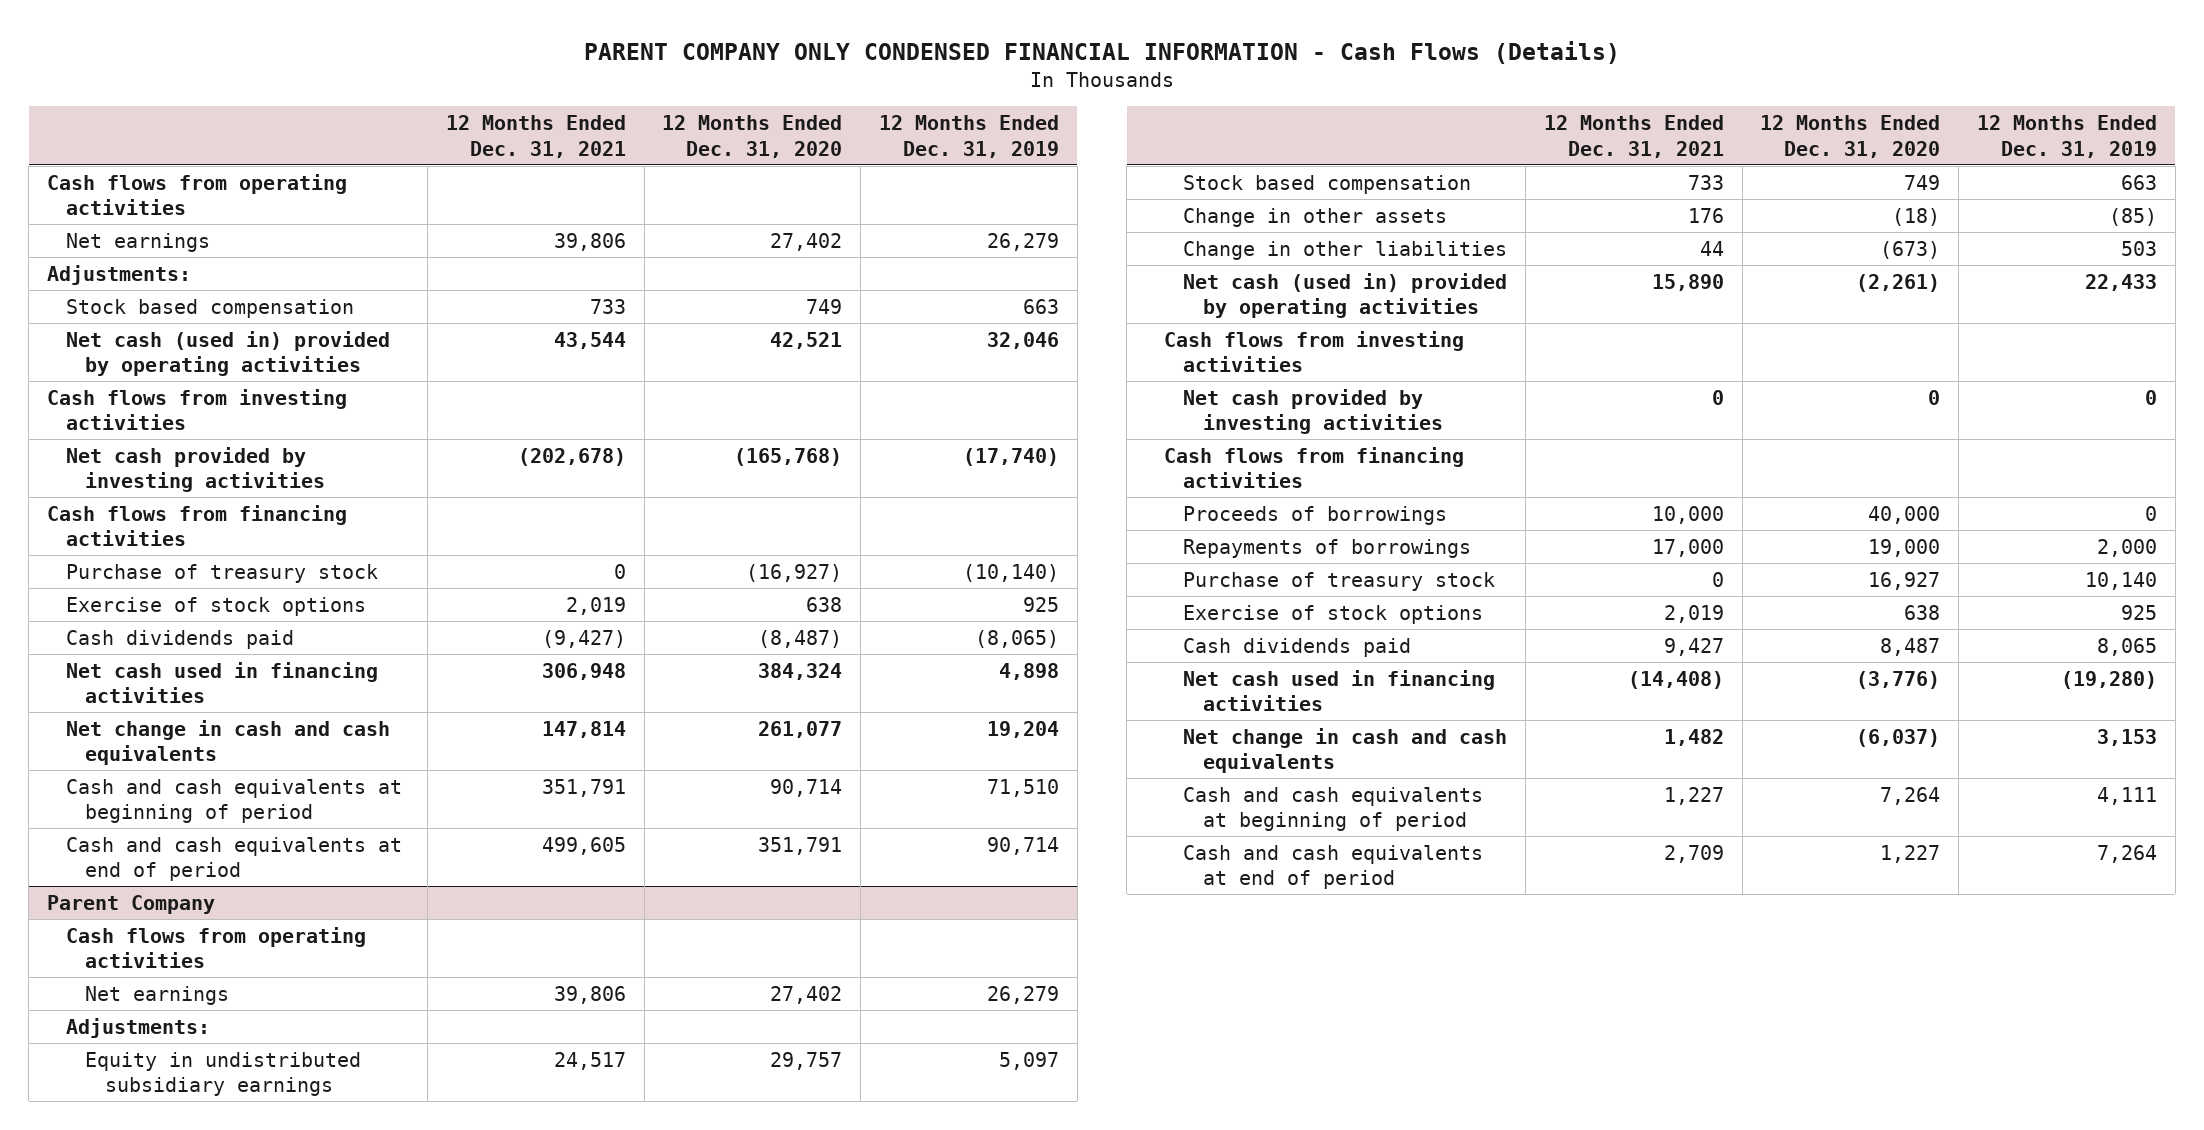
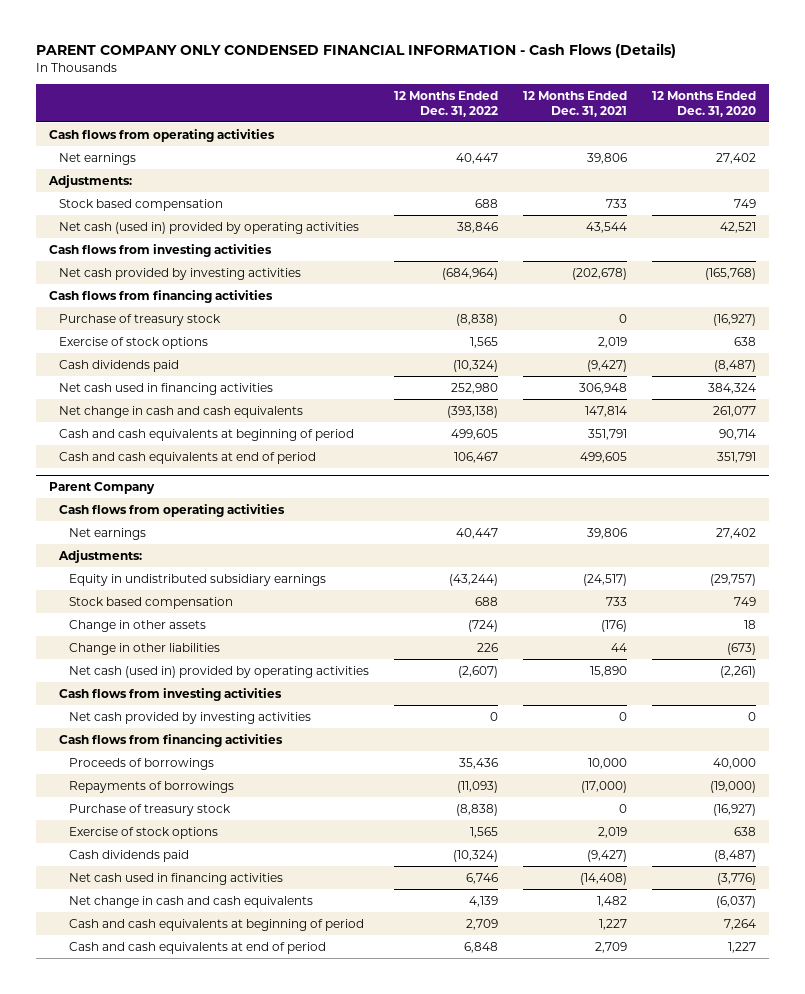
- | 12 Months Ended Dec. 31, 2021 | 12 Months Ended Dec. 31, 2020 | 12 Months Ended Dec. 31, 2019
+ | 12 Months Ended Dec. 31, 2022 | 12 Months Ended Dec. 31, 2021 | 12 Months Ended Dec. 31, 2020
@ Parent Company
- Equity in undistributed subsidiary earnings | 24,517 | 29,757 | 5,097
+ Equity in undistributed subsidiary earnings | (43,244) | (24,517) | (29,757)
- Change in other assets | 176 | (18) | (85)
+ Change in other assets | (724) | (176) | 18
- Repayments of borrowings | 17,000 | 19,000 | 2,000
- Purchase of treasury stock | 0 | 16,927 | 10,140
+ Repayments of borrowings | (11,093) | (17,000) | (19,000)
+ Purchase of treasury stock | (8,838) | 0 | (16,927)
- Cash dividends paid | 9,427 | 8,487 | 8,065
+ Cash dividends paid | (10,324) | (9,427) | (8,487)

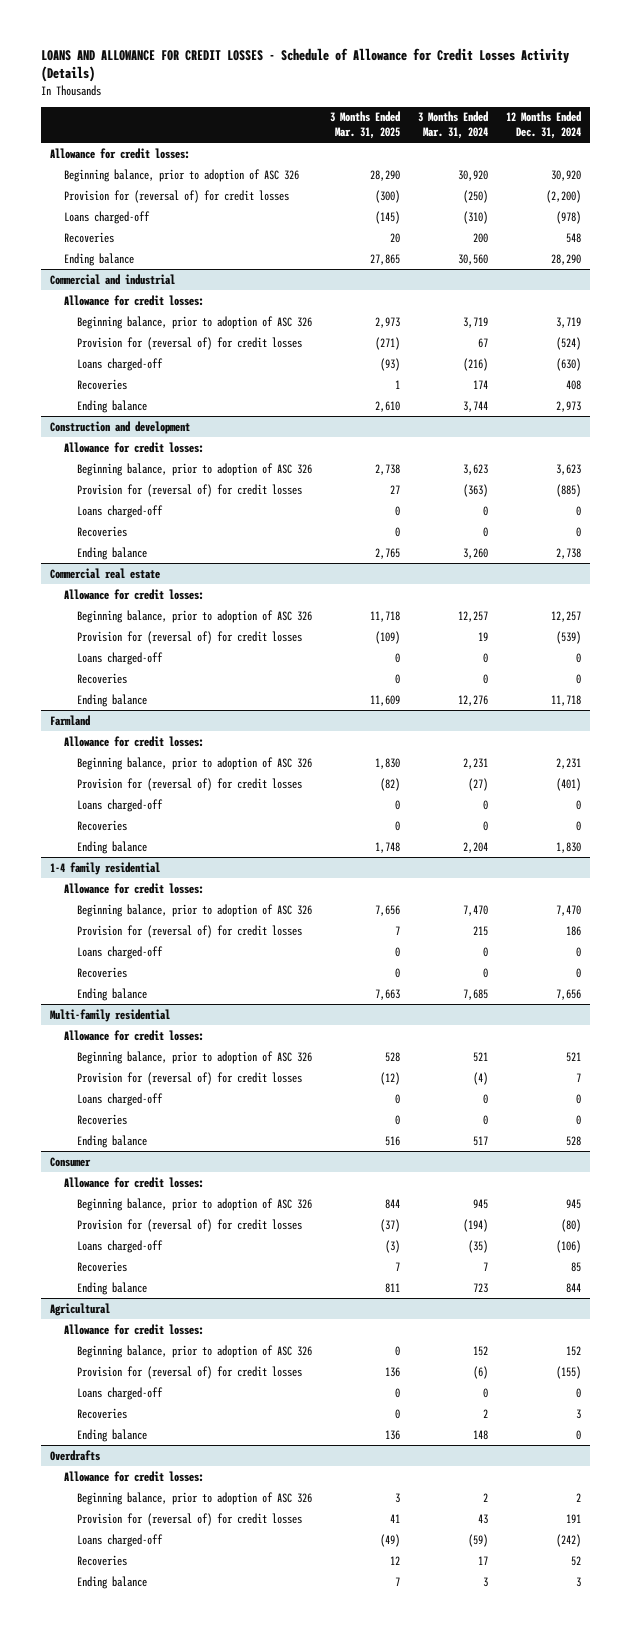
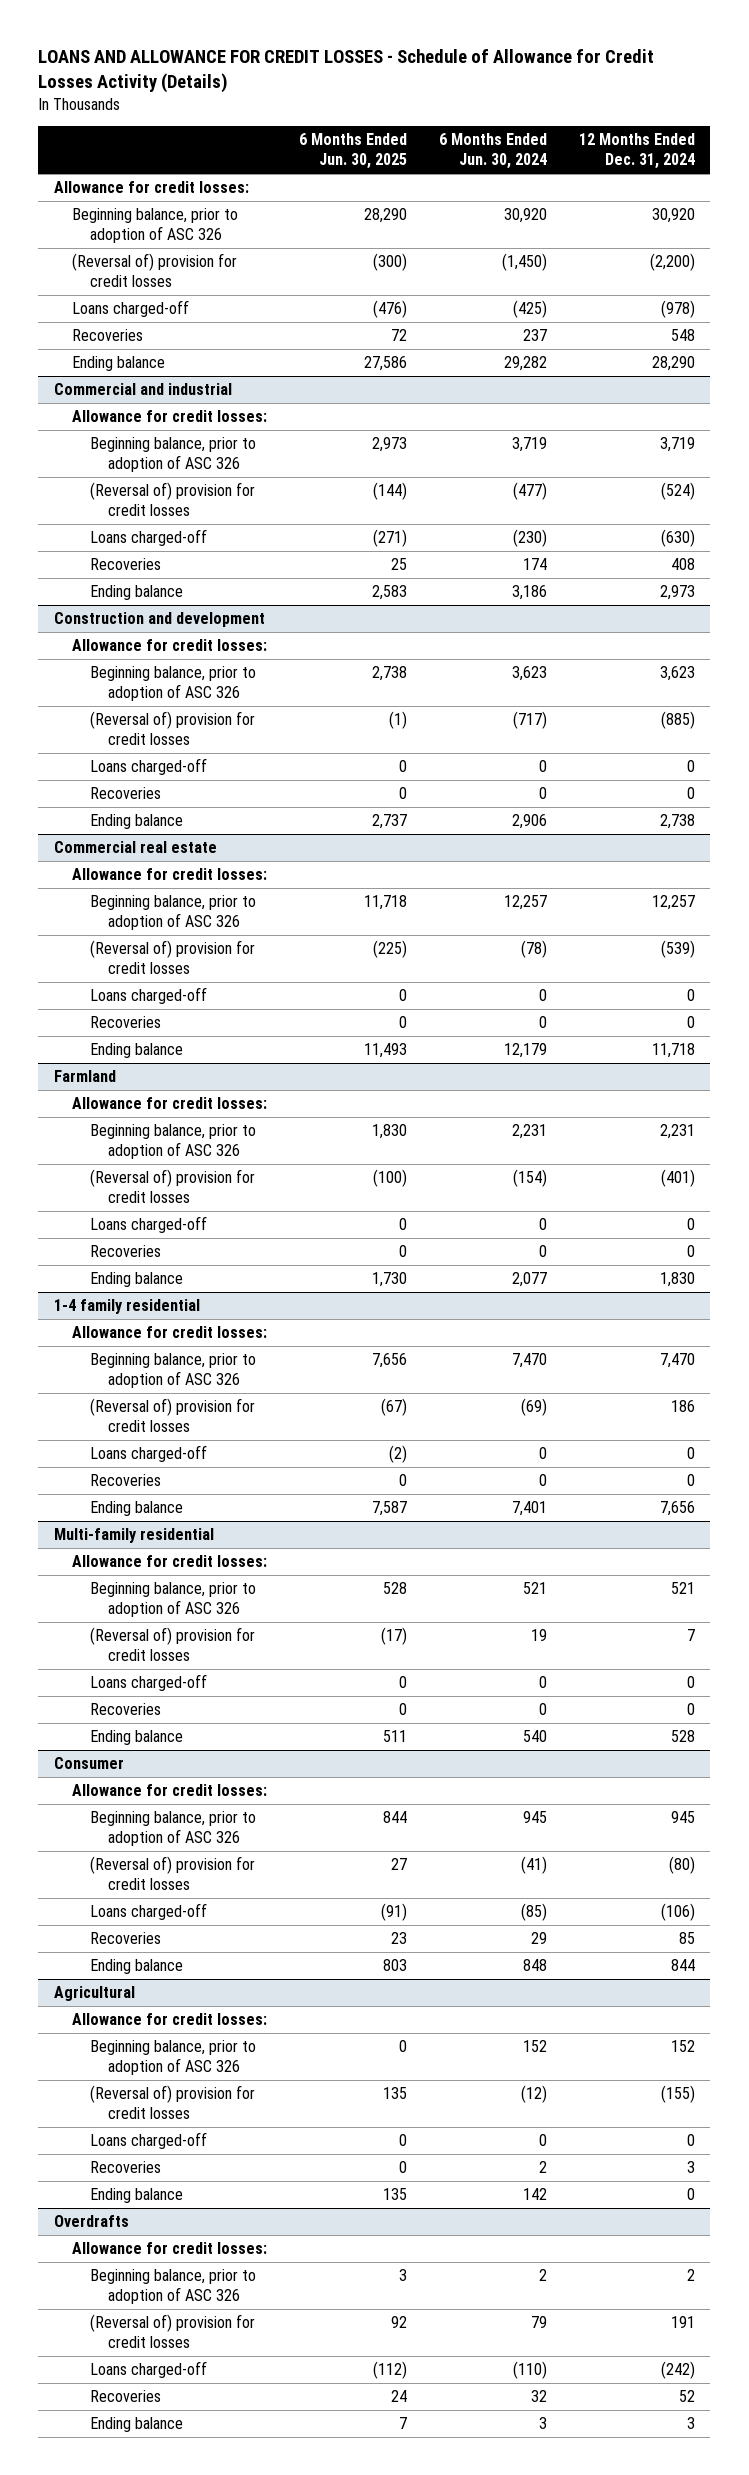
- | 3 Months Ended Mar. 31, 2025 | 3 Months Ended Mar. 31, 2024 | 12 Months Ended Dec. 31, 2024
+ | 6 Months Ended Jun. 30, 2025 | 6 Months Ended Jun. 30, 2024 | 12 Months Ended Dec. 31, 2024
- Provision for (reversal of) for credit losses | (300) | (250) | (2,200)
+ (Reversal of) provision for credit losses | (300) | (1,450) | (2,200)
@ Commercial and industrial
- Provision for (reversal of) for credit losses | (271) | 67 | (524)
+ (Reversal of) provision for credit losses | (144) | (477) | (524)
@ Construction and development
- Provision for (reversal of) for credit losses | 27 | (363) | (885)
+ (Reversal of) provision for credit losses | (1) | (717) | (885)
@ Commercial real estate
- Provision for (reversal of) for credit losses | (109) | 19 | (539)
+ (Reversal of) provision for credit losses | (225) | (78) | (539)
@ Farmland
- Provision for (reversal of) for credit losses | (82) | (27) | (401)
+ (Reversal of) provision for credit losses | (100) | (154) | (401)
@ 1-4 family residential
- Provision for (reversal of) for credit losses | 7 | 215 | 186
+ (Reversal of) provision for credit losses | (67) | (69) | 186
@ Multi-family residential
- Provision for (reversal of) for credit losses | (12) | (4) | 7
+ (Reversal of) provision for credit losses | (17) | 19 | 7
@ Consumer
- Provision for (reversal of) for credit losses | (37) | (194) | (80)
+ (Reversal of) provision for credit losses | 27 | (41) | (80)
@ Agricultural
- Provision for (reversal of) for credit losses | 136 | (6) | (155)
+ (Reversal of) provision for credit losses | 135 | (12) | (155)
@ Overdrafts
- Provision for (reversal of) for credit losses | 41 | 43 | 191
+ (Reversal of) provision for credit losses | 92 | 79 | 191

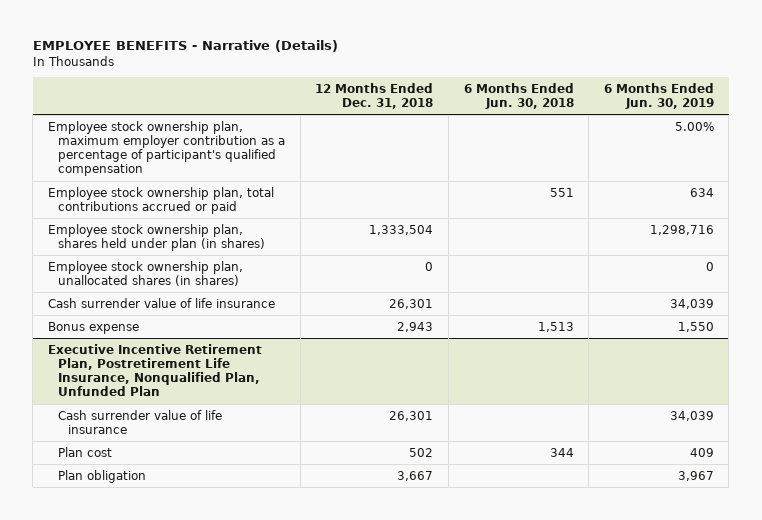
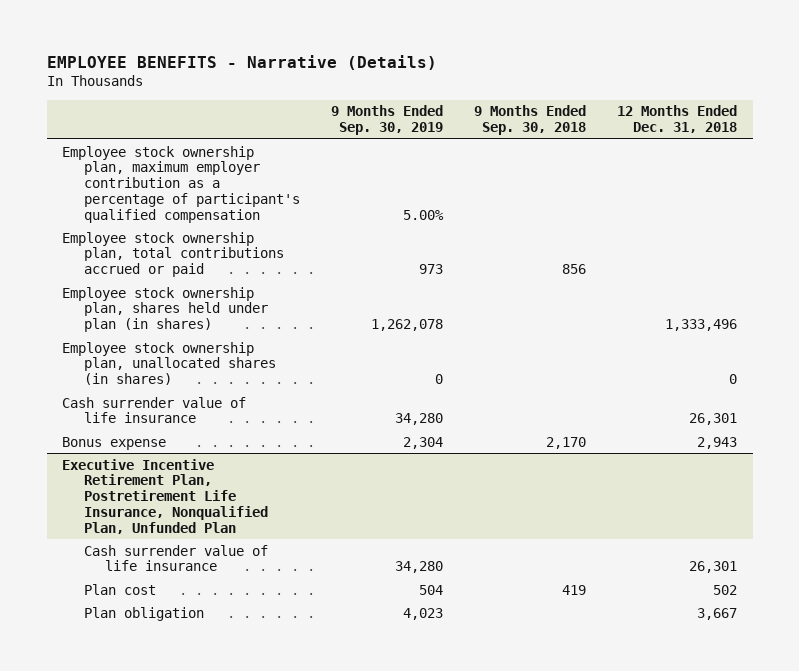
- | 12 Months Ended Dec. 31, 2018 | 6 Months Ended Jun. 30, 2018 | 6 Months Ended Jun. 30, 2019
+ | 9 Months Ended Sep. 30, 2019 | 9 Months Ended Sep. 30, 2018 | 12 Months Ended Dec. 31, 2018
- Employee stock ownership plan, shares held under plan (in shares) | 1,333,504 | | 1,298,716
+ Employee stock ownership plan, shares held under plan (in shares) | 1,262,078 | | 1,333,496

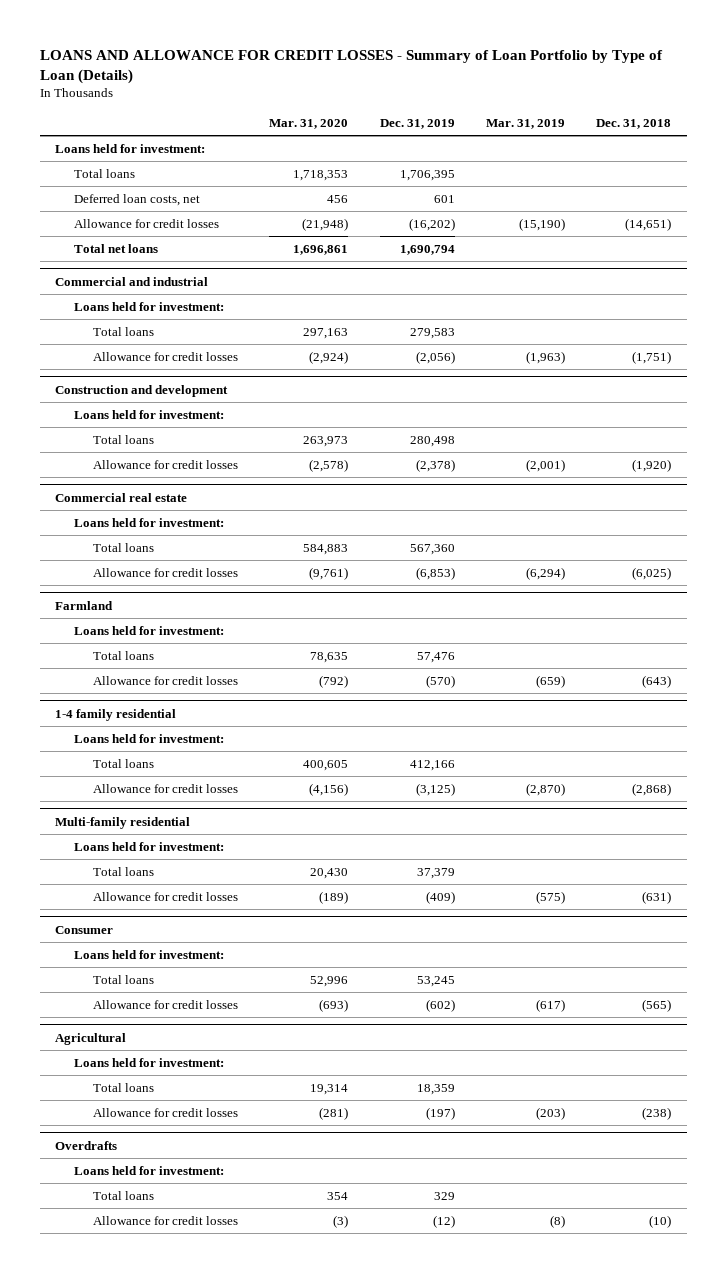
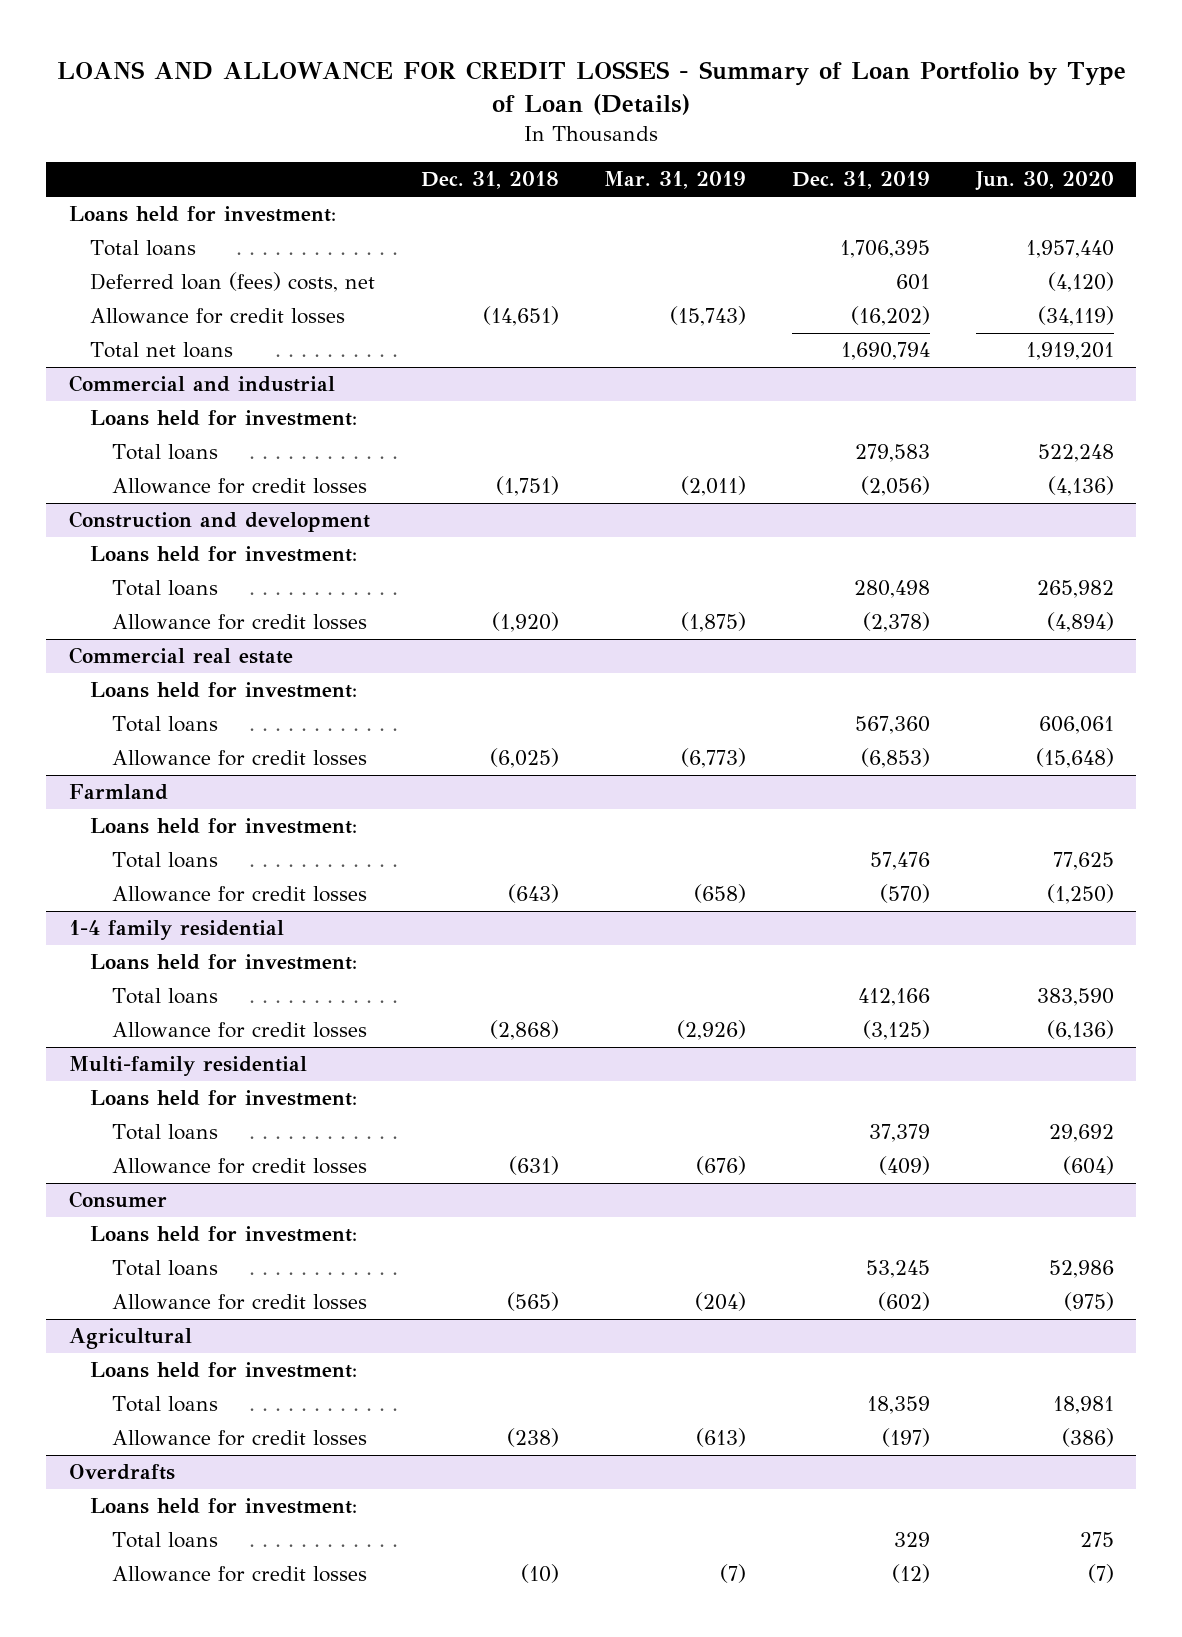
- | Mar. 31, 2020 | Dec. 31, 2019 | Mar. 31, 2019 | Dec. 31, 2018
+ | Dec. 31, 2018 | Mar. 31, 2019 | Dec. 31, 2019 | Jun. 30, 2020
- Deferred loan costs, net | 456 | 601 | |
- Allowance for credit losses | (21,948) | (16,202) | (15,190) | (14,651)
+ Deferred loan (fees) costs, net | | | 601 | (4,120)
+ Allowance for credit losses | (14,651) | (15,743) | (16,202) | (34,119)
@ Commercial and industrial
- Allowance for credit losses | (2,924) | (2,056) | (1,963) | (1,751)
+ Allowance for credit losses | (1,751) | (2,011) | (2,056) | (4,136)
@ Construction and development
- Allowance for credit losses | (2,578) | (2,378) | (2,001) | (1,920)
+ Allowance for credit losses | (1,920) | (1,875) | (2,378) | (4,894)
@ Commercial real estate
- Allowance for credit losses | (9,761) | (6,853) | (6,294) | (6,025)
+ Allowance for credit losses | (6,025) | (6,773) | (6,853) | (15,648)
@ Farmland
- Allowance for credit losses | (792) | (570) | (659) | (643)
+ Allowance for credit losses | (643) | (658) | (570) | (1,250)
@ 1-4 family residential
- Allowance for credit losses | (4,156) | (3,125) | (2,870) | (2,868)
+ Allowance for credit losses | (2,868) | (2,926) | (3,125) | (6,136)
@ Multi-family residential
- Allowance for credit losses | (189) | (409) | (575) | (631)
+ Allowance for credit losses | (631) | (676) | (409) | (604)
@ Consumer
- Allowance for credit losses | (693) | (602) | (617) | (565)
+ Allowance for credit losses | (565) | (204) | (602) | (975)
@ Agricultural
- Allowance for credit losses | (281) | (197) | (203) | (238)
+ Allowance for credit losses | (238) | (613) | (197) | (386)
@ Overdrafts
- Allowance for credit losses | (3) | (12) | (8) | (10)
+ Allowance for credit losses | (10) | (7) | (12) | (7)

